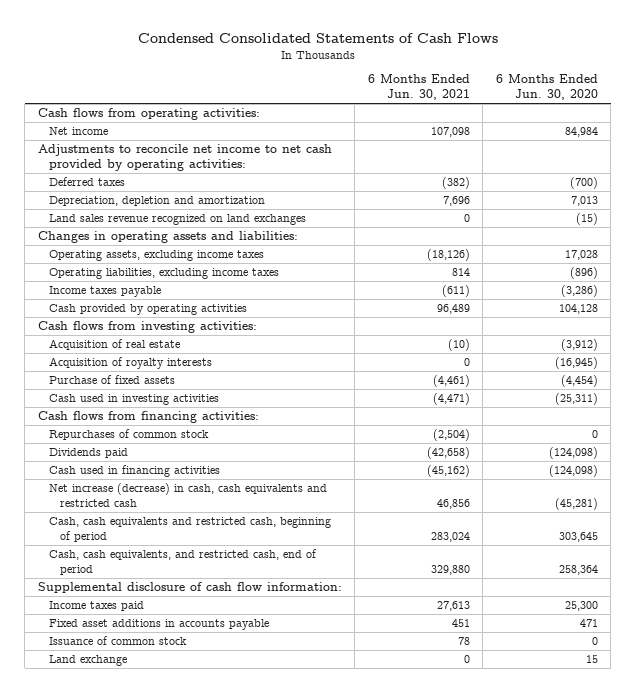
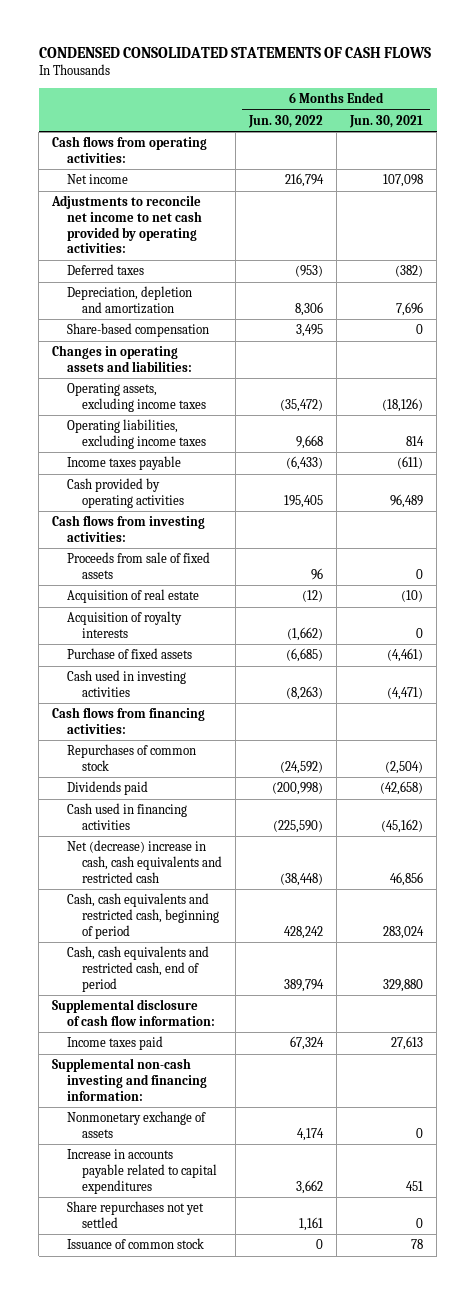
- Condensed Consolidated Statements of Cash Flows
+ CONDENSED CONSOLIDATED STATEMENTS OF CASH FLOWS
- | 6 Months Ended Jun. 30, 2021 | 6 Months Ended Jun. 30, 2020
+ | 6 Months Ended Jun. 30, 2022 | 6 Months Ended Jun. 30, 2021
- Land sales revenue recognized on land exchanges | 0 | (15)
+ Share-based compensation | 3,495 | 0
+ Proceeds from sale of fixed assets | 96 | 0
- Net increase (decrease) in cash, cash equivalents and restricted cash | 46,856 | (45,281)
+ Net (decrease) increase in cash, cash equivalents and restricted cash | (38,448) | 46,856
- Cash, cash equivalents, and restricted cash, end of period | 329,880 | 258,364
+ Cash, cash equivalents and restricted cash, end of period | 389,794 | 329,880
- Fixed asset additions in accounts payable | 451 | 471
+ Supplemental non-cash investing and financing information:
+ Nonmonetary exchange of assets | 4,174 | 0
+ Increase in accounts payable related to capital expenditures | 3,662 | 451
+ Share repurchases not yet settled | 1,161 | 0
- Land exchange | 0 | 15

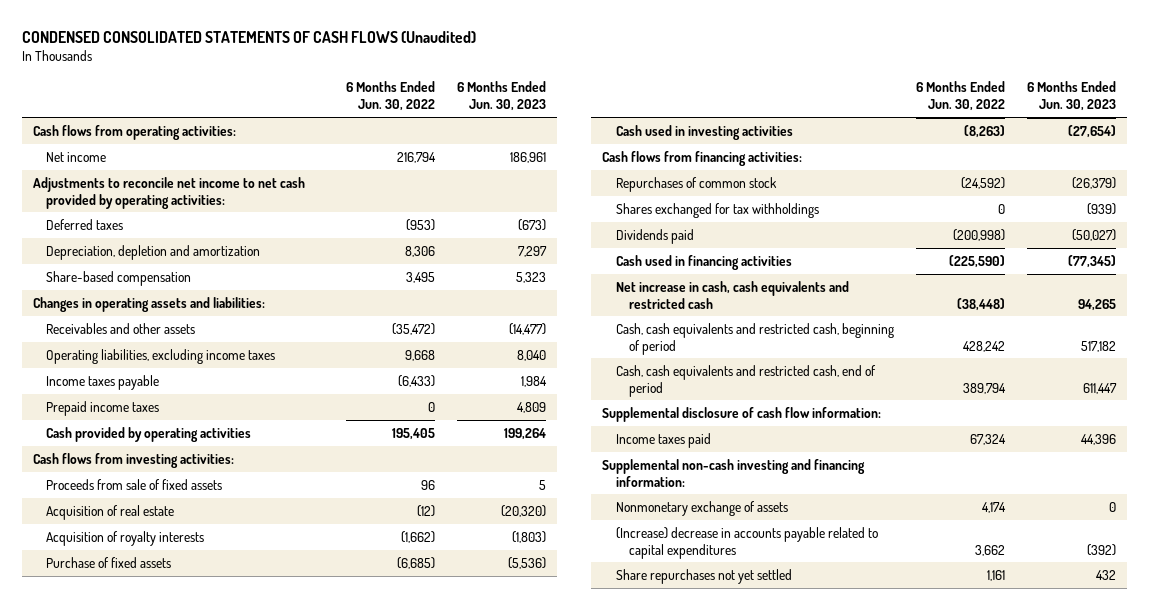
- CONDENSED CONSOLIDATED STATEMENTS OF CASH FLOWS
+ CONDENSED CONSOLIDATED STATEMENTS OF CASH FLOWS (Unaudited)
- | 6 Months Ended Jun. 30, 2022 | 6 Months Ended Jun. 30, 2021
+ | 6 Months Ended Jun. 30, 2022 | 6 Months Ended Jun. 30, 2023
- Operating assets, excluding income taxes | (35,472) | (18,126)
+ Receivables and other assets | (35,472) | (14,477)
+ Prepaid income taxes | 0 | 4,809
+ Shares exchanged for tax withholdings | 0 | (939)
- Net (decrease) increase in cash, cash equivalents and restricted cash | (38,448) | 46,856
+ Net increase in cash, cash equivalents and restricted cash | (38,448) | 94,265
- Increase in accounts payable related to capital expenditures | 3,662 | 451
+ (Increase) decrease in accounts payable related to capital expenditures | 3,662 | (392)
- Issuance of common stock | 0 | 78

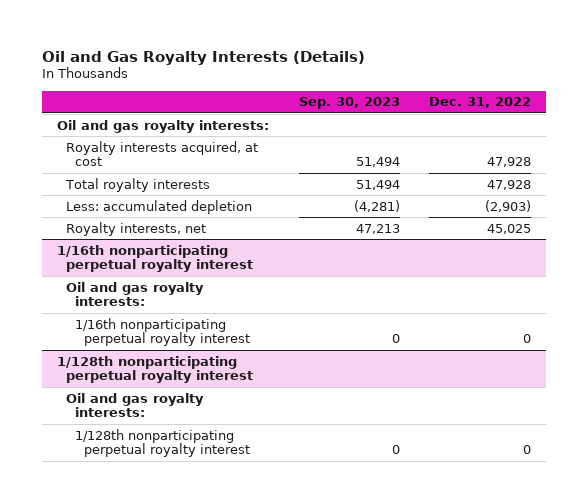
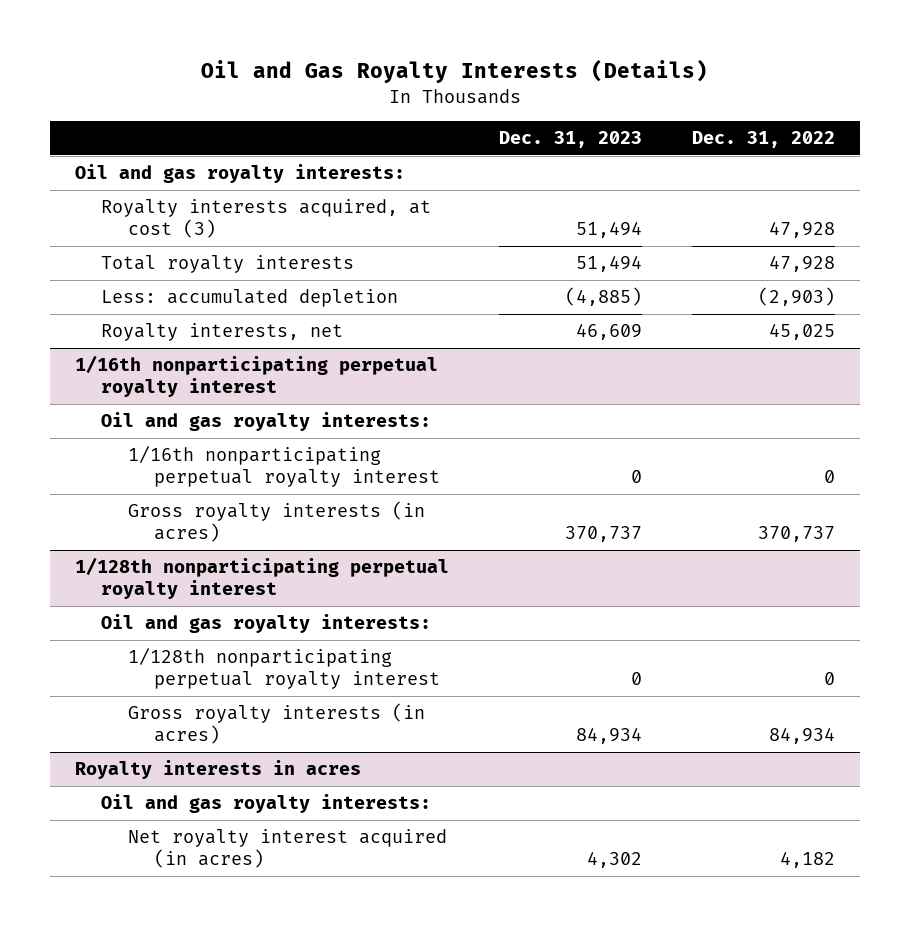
- | Sep. 30, 2023 | Dec. 31, 2022
+ | Dec. 31, 2023 | Dec. 31, 2022
- Royalty interests acquired, at cost | 51,494 | 47,928
+ Royalty interests acquired, at cost (3) | 51,494 | 47,928
@ 1/16th nonparticipating perpetual royalty interest
+ Gross royalty interests (in acres) | 370,737 | 370,737
@ 1/128th nonparticipating perpetual royalty interest
+ Gross royalty interests (in acres) | 84,934 | 84,934
+ Royalty interests in acres
+ Oil and gas royalty interests:
+ Net royalty interest acquired (in acres) | 4,302 | 4,182

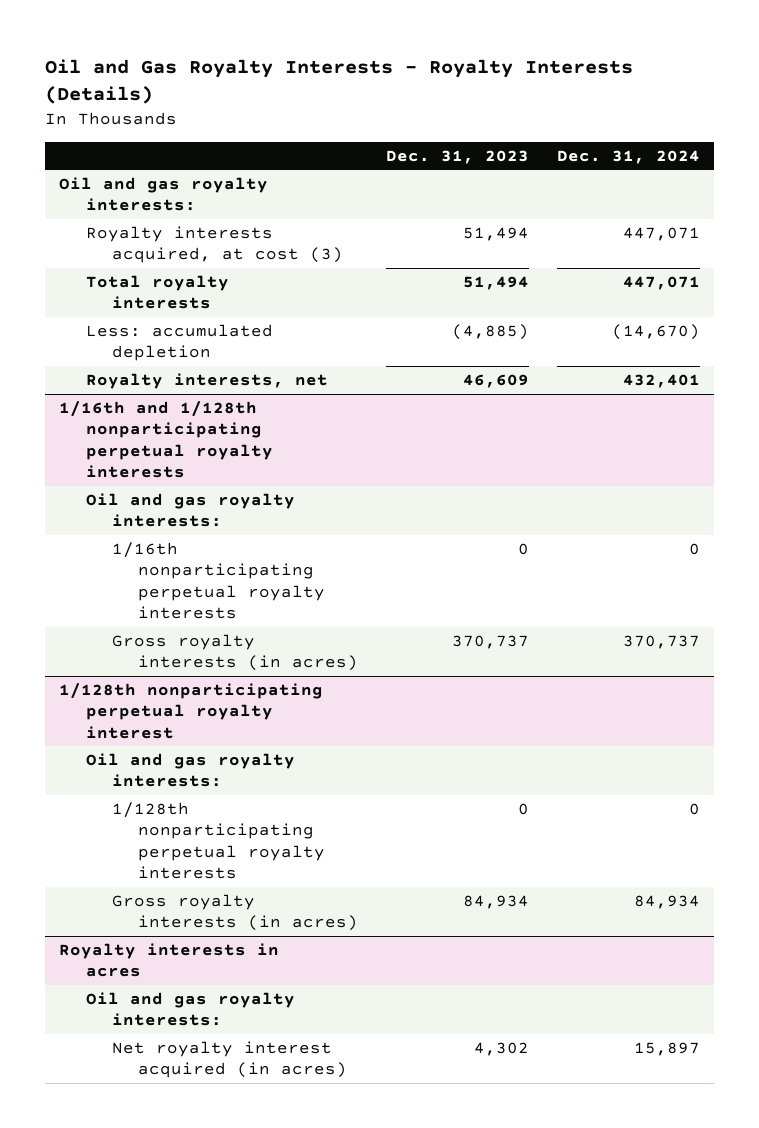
- Oil and Gas Royalty Interests (Details)
+ Oil and Gas Royalty Interests - Royalty Interests (Details)
- | Dec. 31, 2023 | Dec. 31, 2022
+ | Dec. 31, 2023 | Dec. 31, 2024
- 1/16th nonparticipating perpetual royalty interest
+ 1/16th and 1/128th nonparticipating perpetual royalty interests
- 1/16th nonparticipating perpetual royalty interest | 0 | 0
+ 1/16th nonparticipating perpetual royalty interests | 0 | 0
@ 1/128th nonparticipating perpetual royalty interest
- 1/128th nonparticipating perpetual royalty interest | 0 | 0
+ 1/128th nonparticipating perpetual royalty interests | 0 | 0

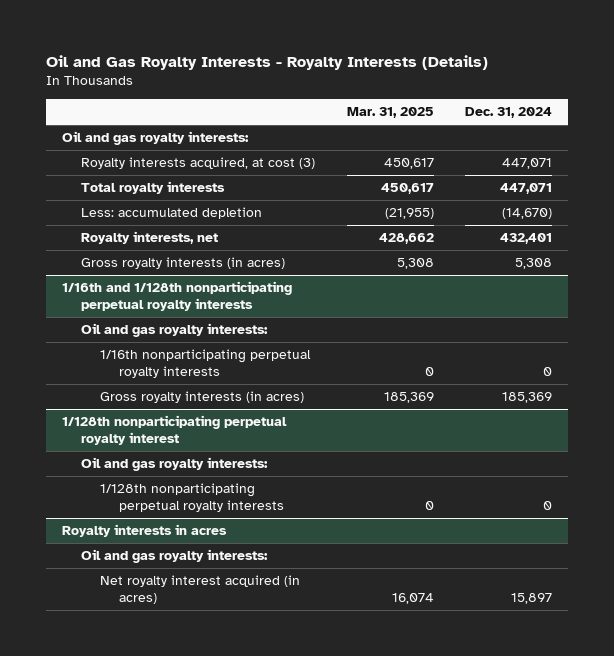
- | Dec. 31, 2023 | Dec. 31, 2024
+ | Mar. 31, 2025 | Dec. 31, 2024
+ Gross royalty interests (in acres) | 5,308 | 5,308
@ 1/16th and 1/128th nonparticipating perpetual royalty interests
- Gross royalty interests (in acres) | 370,737 | 370,737
+ Gross royalty interests (in acres) | 185,369 | 185,369
@ 1/128th nonparticipating perpetual royalty interest
- Gross royalty interests (in acres) | 84,934 | 84,934

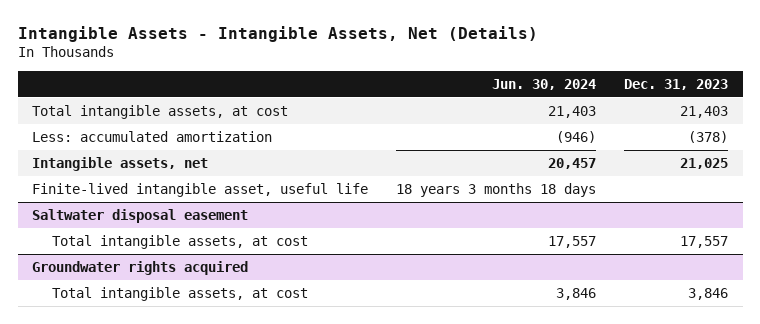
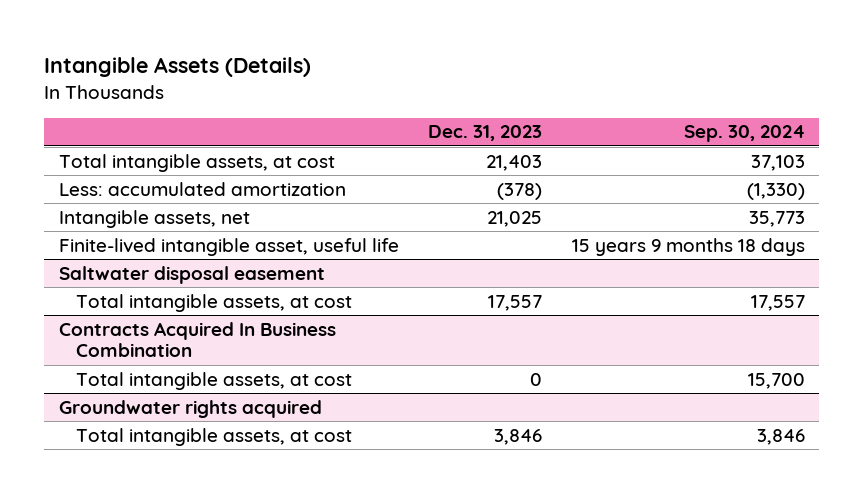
- Intangible Assets - Intangible Assets, Net (Details)
+ Intangible Assets (Details)
- | Jun. 30, 2024 | Dec. 31, 2023
+ | Dec. 31, 2023 | Sep. 30, 2024
+ Contracts Acquired In Business Combination
+ Total intangible assets, at cost | 0 | 15,700

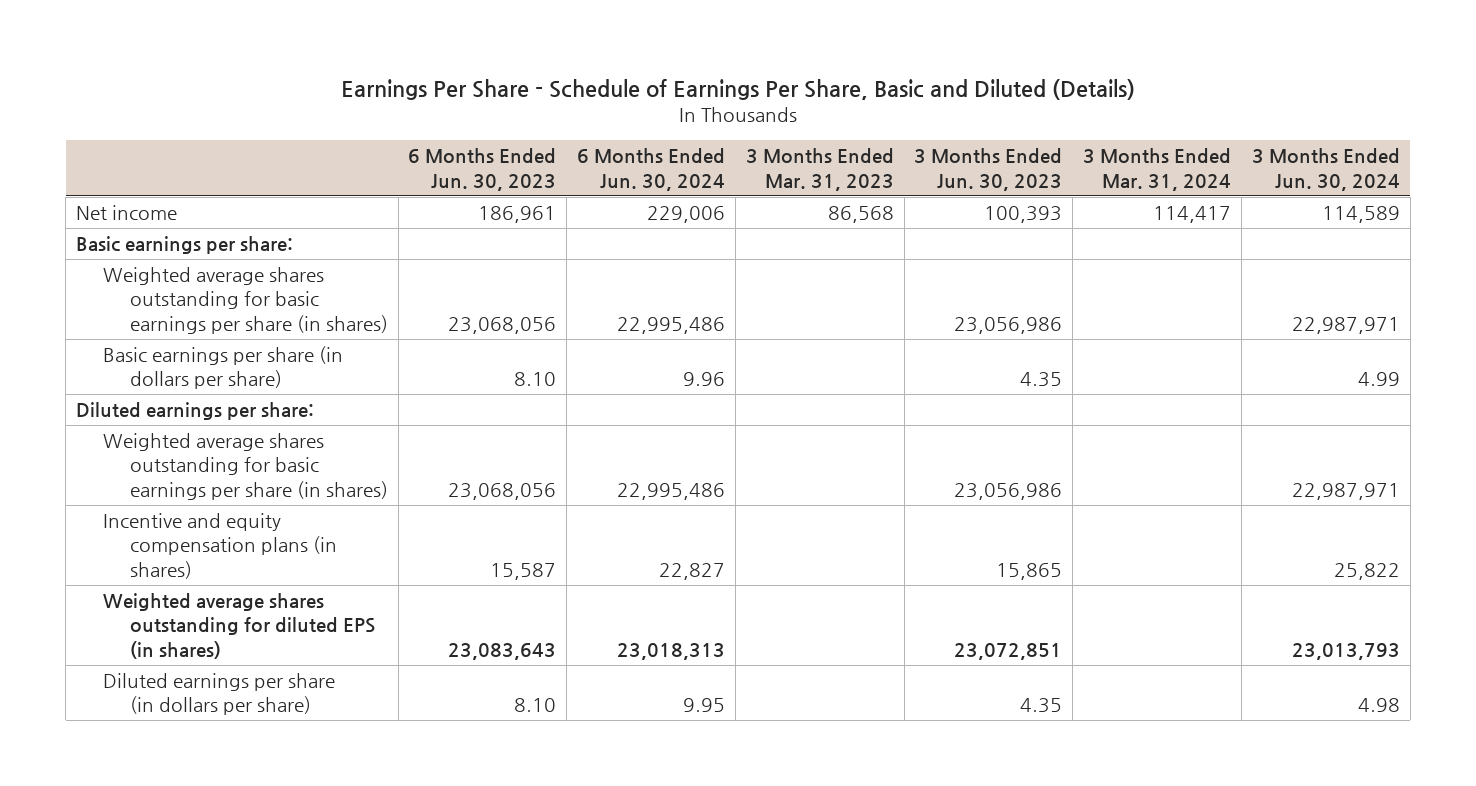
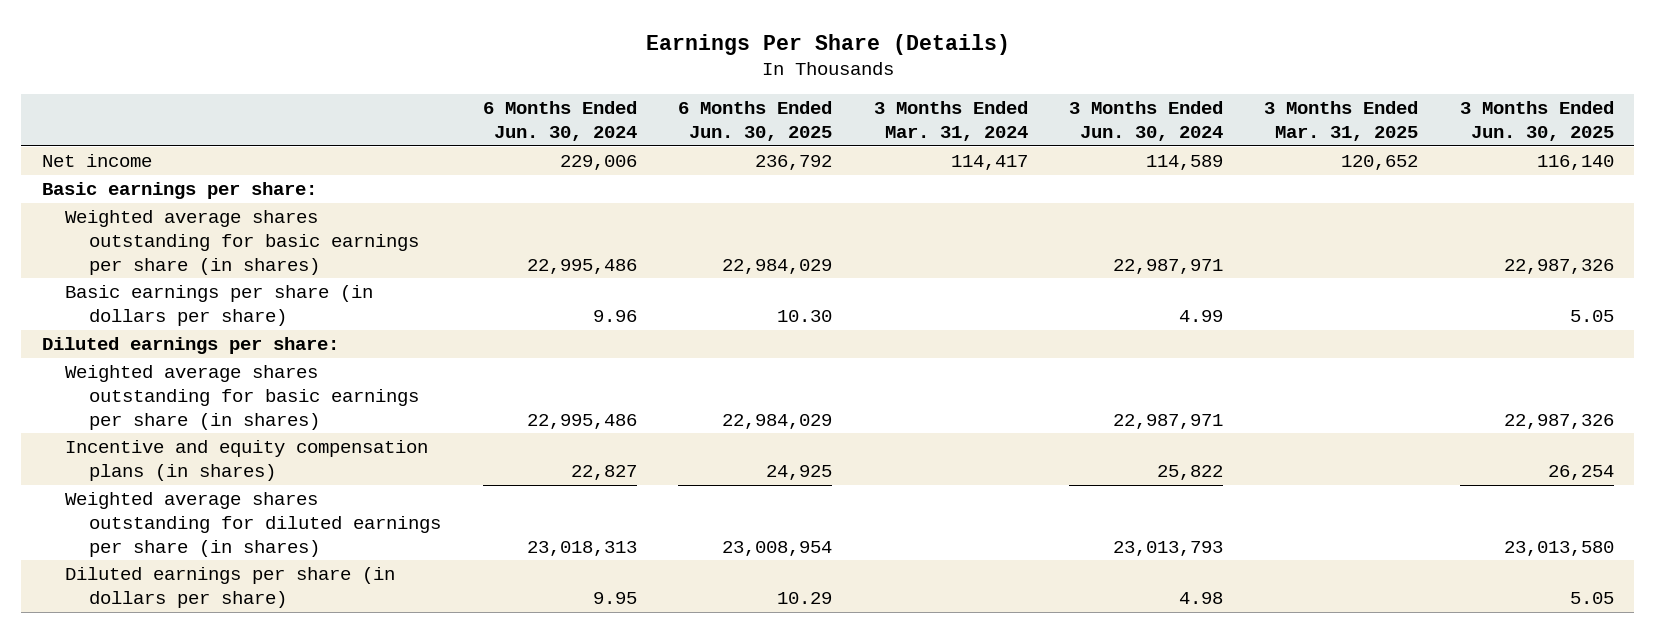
- Earnings Per Share - Schedule of Earnings Per Share, Basic and Diluted (Details)
+ Earnings Per Share (Details)
- | 6 Months Ended Jun. 30, 2023 | 6 Months Ended Jun. 30, 2024 | 3 Months Ended Mar. 31, 2023 | 3 Months Ended Jun. 30, 2023 | 3 Months Ended Mar. 31, 2024 | 3 Months Ended Jun. 30, 2024
+ | 6 Months Ended Jun. 30, 2024 | 6 Months Ended Jun. 30, 2025 | 3 Months Ended Mar. 31, 2024 | 3 Months Ended Jun. 30, 2024 | 3 Months Ended Mar. 31, 2025 | 3 Months Ended Jun. 30, 2025
- Weighted average shares outstanding for diluted EPS (in shares) | 23,083,643 | 23,018,313 | | 23,072,851 | | 23,013,793
+ Weighted average shares outstanding for diluted earnings per share (in shares) | 23,018,313 | 23,008,954 | | 23,013,793 | | 23,013,580

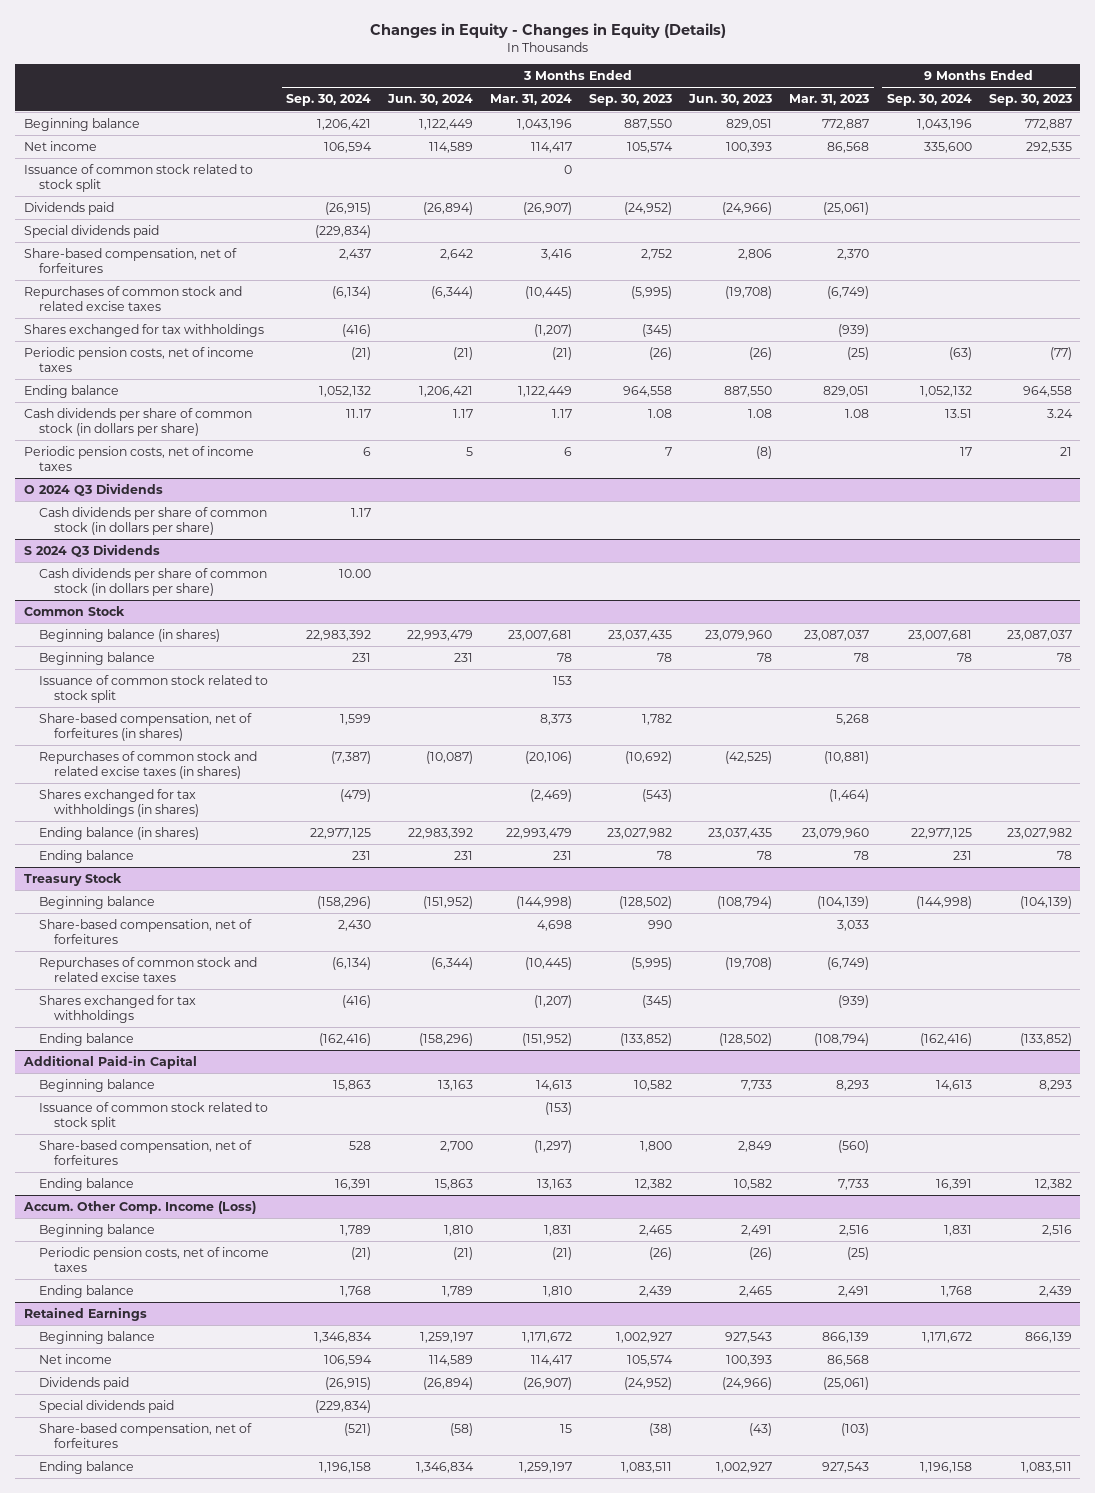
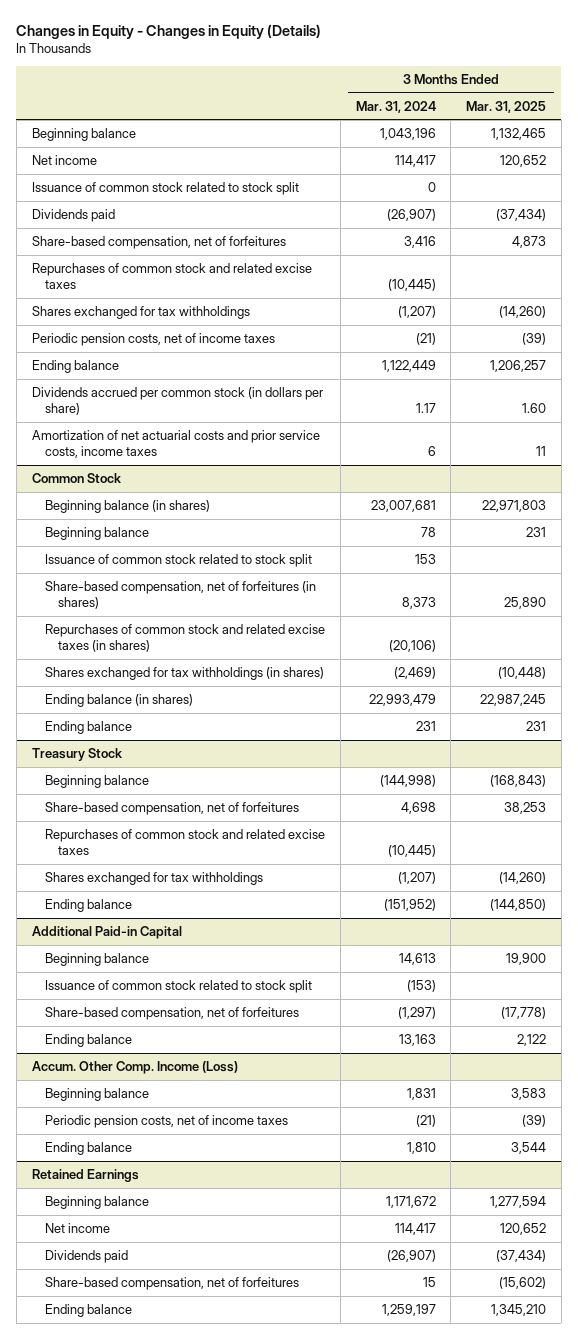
- | 3 Months Ended Sep. 30, 2024 | 3 Months Ended Jun. 30, 2024 | 3 Months Ended Mar. 31, 2024 | 3 Months Ended Sep. 30, 2023 | 3 Months Ended Jun. 30, 2023 | 3 Months Ended Mar. 31, 2023 | 9 Months Ended Sep. 30, 2024 | 9 Months Ended Sep. 30, 2023
+ | 3 Months Ended Mar. 31, 2024 | 3 Months Ended Mar. 31, 2025
- Special dividends paid | (229,834) | | | | | | |
- Cash dividends per share of common stock (in dollars per share) | 11.17 | 1.17 | 1.17 | 1.08 | 1.08 | 1.08 | 13.51 | 3.24
- Periodic pension costs, net of income taxes | 6 | 5 | 6 | 7 | (8) | | 17 | 21
- O 2024 Q3 Dividends
- Cash dividends per share of common stock (in dollars per share) | 1.17 | | | | | | |
- S 2024 Q3 Dividends
- Cash dividends per share of common stock (in dollars per share) | 10.00 | | | | | | |
+ Dividends accrued per common stock (in dollars per share) | 1.17 | 1.60
+ Amortization of net actuarial costs and prior service costs, income taxes | 6 | 11
@ Retained Earnings
- Special dividends paid | (229,834) | | | | | | |

